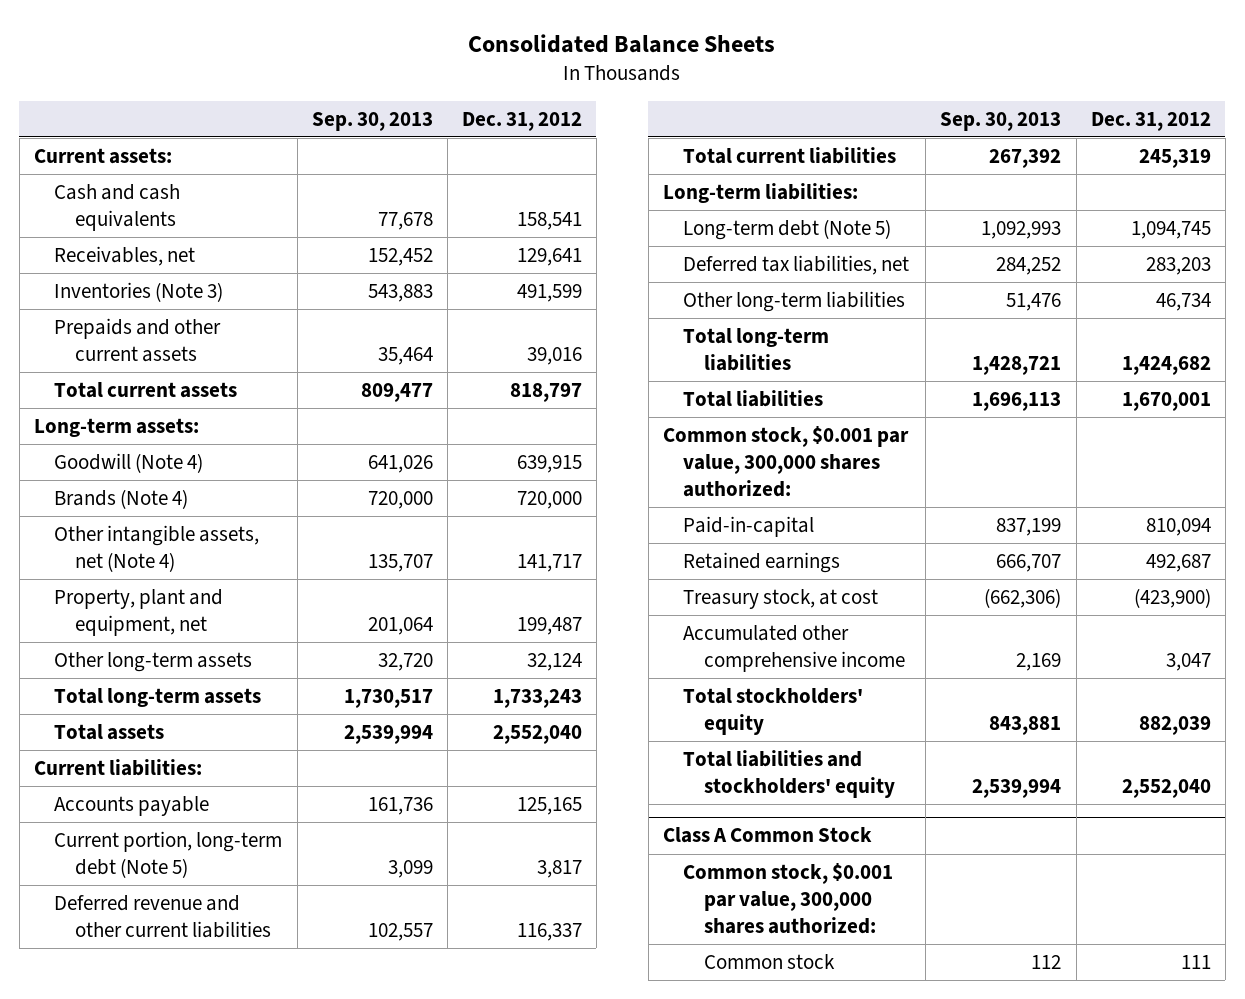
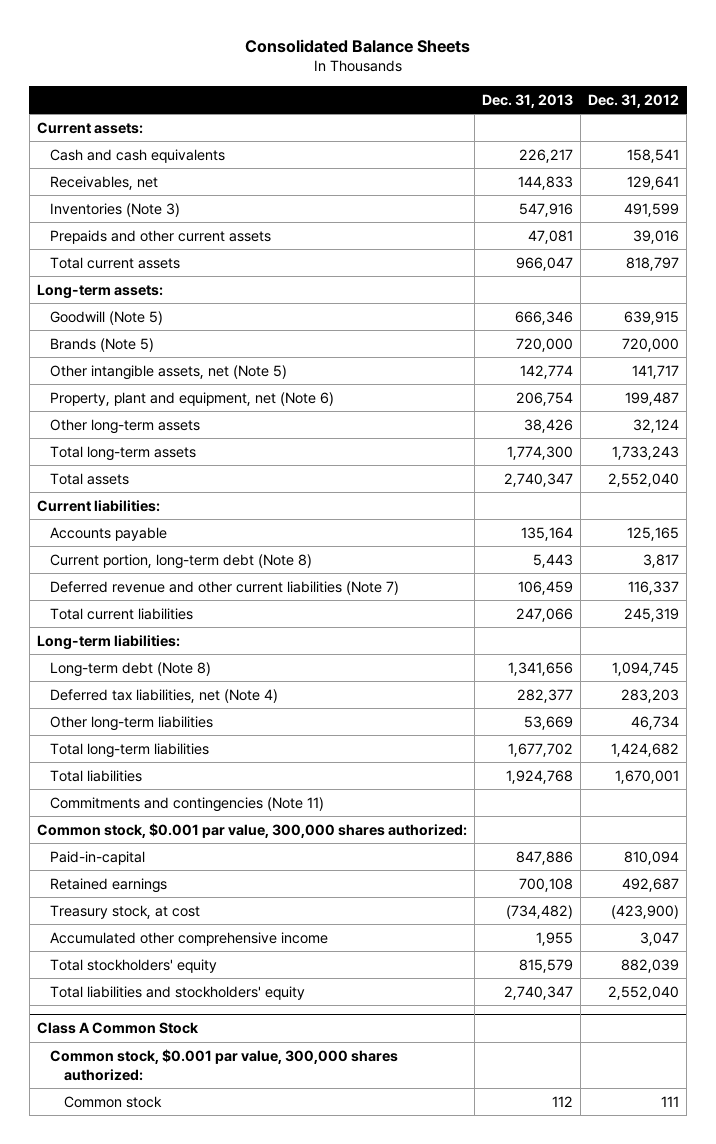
- | Sep. 30, 2013 | Dec. 31, 2012
+ | Dec. 31, 2013 | Dec. 31, 2012
- Goodwill (Note 4) | 641,026 | 639,915
- Brands (Note 4) | 720,000 | 720,000
- Other intangible assets, net (Note 4) | 135,707 | 141,717
- Property, plant and equipment, net | 201,064 | 199,487
+ Goodwill (Note 5) | 666,346 | 639,915
+ Brands (Note 5) | 720,000 | 720,000
+ Other intangible assets, net (Note 5) | 142,774 | 141,717
+ Property, plant and equipment, net (Note 6) | 206,754 | 199,487
- Current portion, long-term debt (Note 5) | 3,099 | 3,817
- Deferred revenue and other current liabilities | 102,557 | 116,337
+ Current portion, long-term debt (Note 8) | 5,443 | 3,817
+ Deferred revenue and other current liabilities (Note 7) | 106,459 | 116,337
- Long-term debt (Note 5) | 1,092,993 | 1,094,745
- Deferred tax liabilities, net | 284,252 | 283,203
+ Long-term debt (Note 8) | 1,341,656 | 1,094,745
+ Deferred tax liabilities, net (Note 4) | 282,377 | 283,203
+ Commitments and contingencies (Note 11)

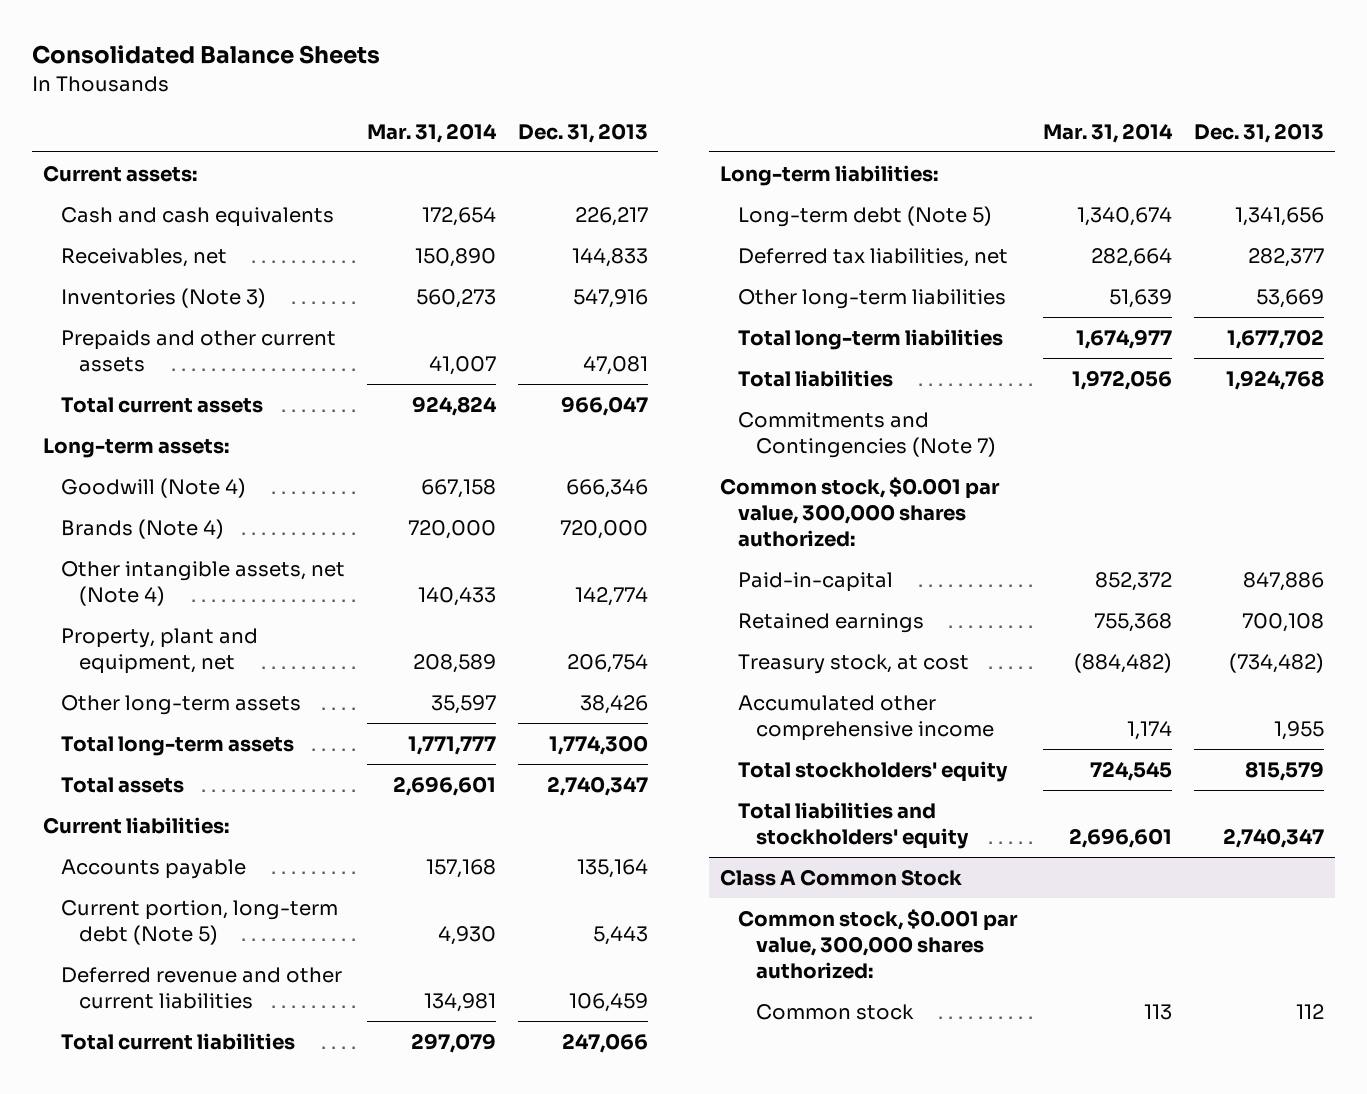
- | Dec. 31, 2013 | Dec. 31, 2012
+ | Mar. 31, 2014 | Dec. 31, 2013
- Goodwill (Note 5) | 666,346 | 639,915
- Brands (Note 5) | 720,000 | 720,000
- Other intangible assets, net (Note 5) | 142,774 | 141,717
- Property, plant and equipment, net (Note 6) | 206,754 | 199,487
+ Goodwill (Note 4) | 667,158 | 666,346
+ Brands (Note 4) | 720,000 | 720,000
+ Other intangible assets, net (Note 4) | 140,433 | 142,774
+ Property, plant and equipment, net | 208,589 | 206,754
- Current portion, long-term debt (Note 8) | 5,443 | 3,817
- Deferred revenue and other current liabilities (Note 7) | 106,459 | 116,337
+ Current portion, long-term debt (Note 5) | 4,930 | 5,443
+ Deferred revenue and other current liabilities | 134,981 | 106,459
- Long-term debt (Note 8) | 1,341,656 | 1,094,745
- Deferred tax liabilities, net (Note 4) | 282,377 | 283,203
+ Long-term debt (Note 5) | 1,340,674 | 1,341,656
+ Deferred tax liabilities, net | 282,664 | 282,377
- Commitments and contingencies (Note 11)
+ Commitments and Contingencies (Note 7)

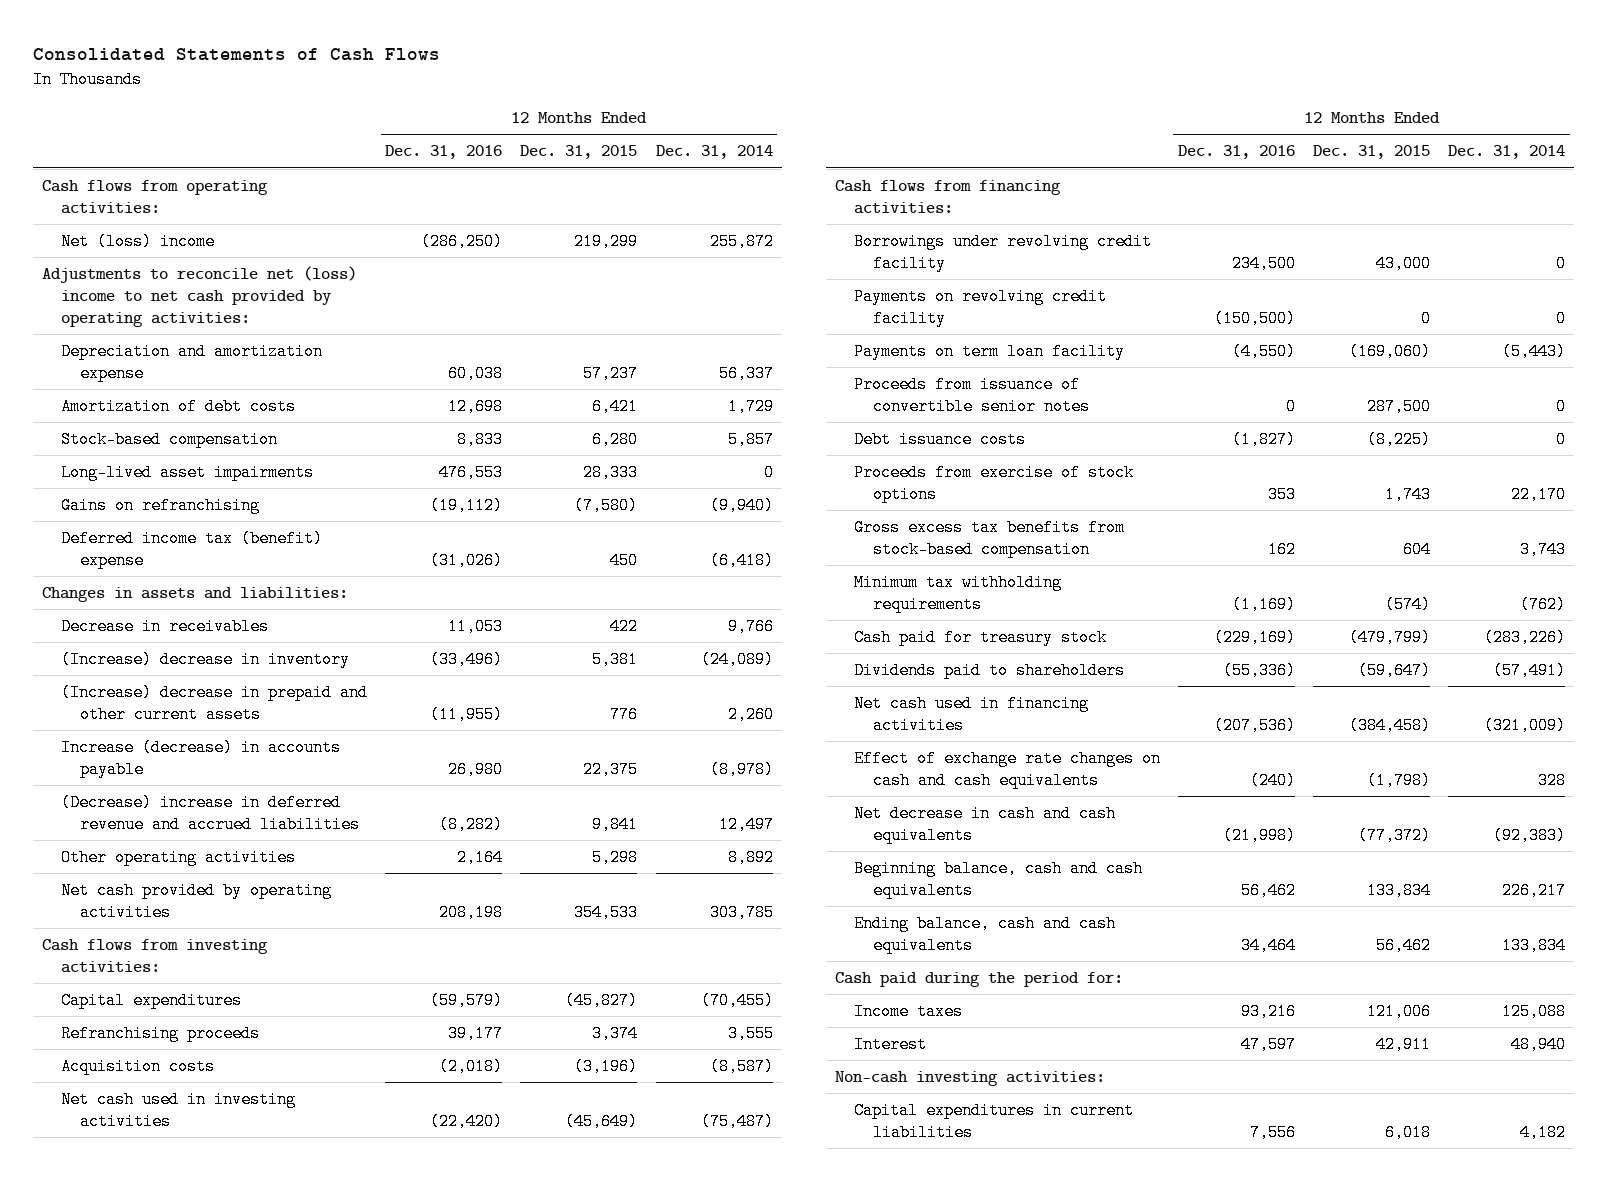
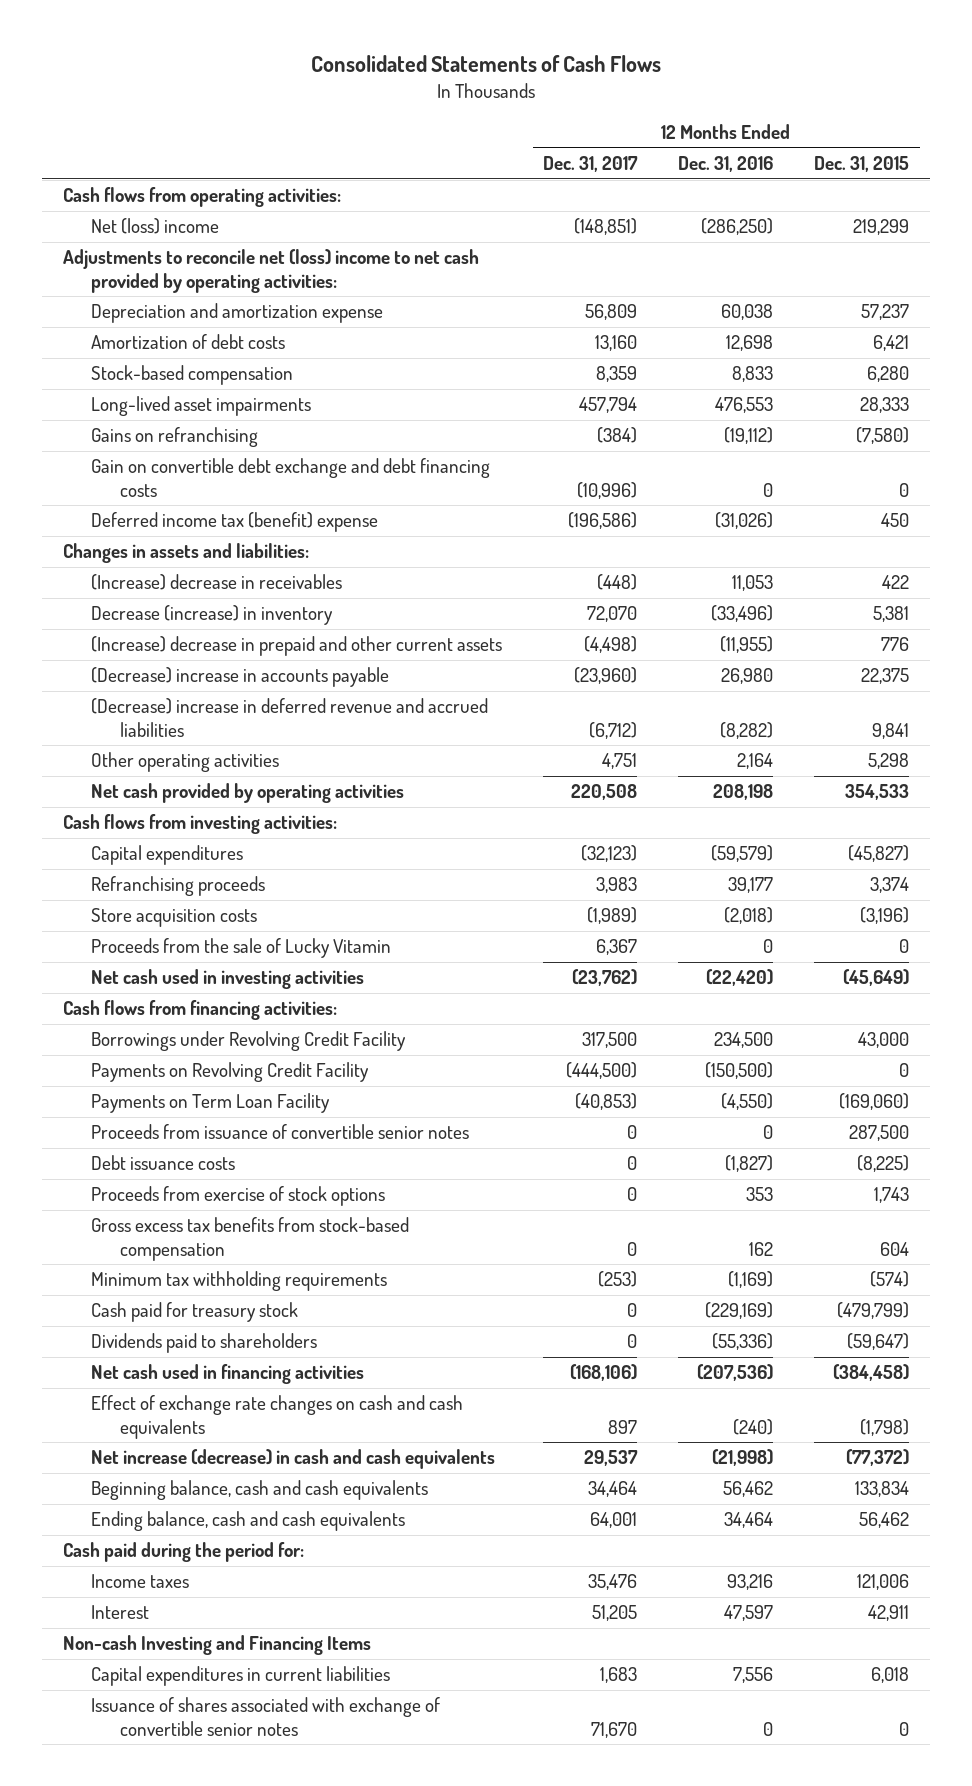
- | 12 Months Ended Dec. 31, 2016 | 12 Months Ended Dec. 31, 2015 | 12 Months Ended Dec. 31, 2014
+ | 12 Months Ended Dec. 31, 2017 | 12 Months Ended Dec. 31, 2016 | 12 Months Ended Dec. 31, 2015
+ Gain on convertible debt exchange and debt financing costs | (10,996) | 0 | 0
- Decrease in receivables | 11,053 | 422 | 9,766
- (Increase) decrease in inventory | (33,496) | 5,381 | (24,089)
+ (Increase) decrease in receivables | (448) | 11,053 | 422
+ Decrease (increase) in inventory | 72,070 | (33,496) | 5,381
- Increase (decrease) in accounts payable | 26,980 | 22,375 | (8,978)
+ (Decrease) increase in accounts payable | (23,960) | 26,980 | 22,375
- Acquisition costs | (2,018) | (3,196) | (8,587)
+ Store acquisition costs | (1,989) | (2,018) | (3,196)
+ Proceeds from the sale of Lucky Vitamin | 6,367 | 0 | 0
- Borrowings under revolving credit facility | 234,500 | 43,000 | 0
- Payments on revolving credit facility | (150,500) | 0 | 0
- Payments on term loan facility | (4,550) | (169,060) | (5,443)
+ Borrowings under Revolving Credit Facility | 317,500 | 234,500 | 43,000
+ Payments on Revolving Credit Facility | (444,500) | (150,500) | 0
+ Payments on Term Loan Facility | (40,853) | (4,550) | (169,060)
- Net decrease in cash and cash equivalents | (21,998) | (77,372) | (92,383)
+ Net increase (decrease) in cash and cash equivalents | 29,537 | (21,998) | (77,372)
- Non-cash investing activities:
+ Non-cash Investing and Financing Items
+ Issuance of shares associated with exchange of convertible senior notes | 71,670 | 0 | 0

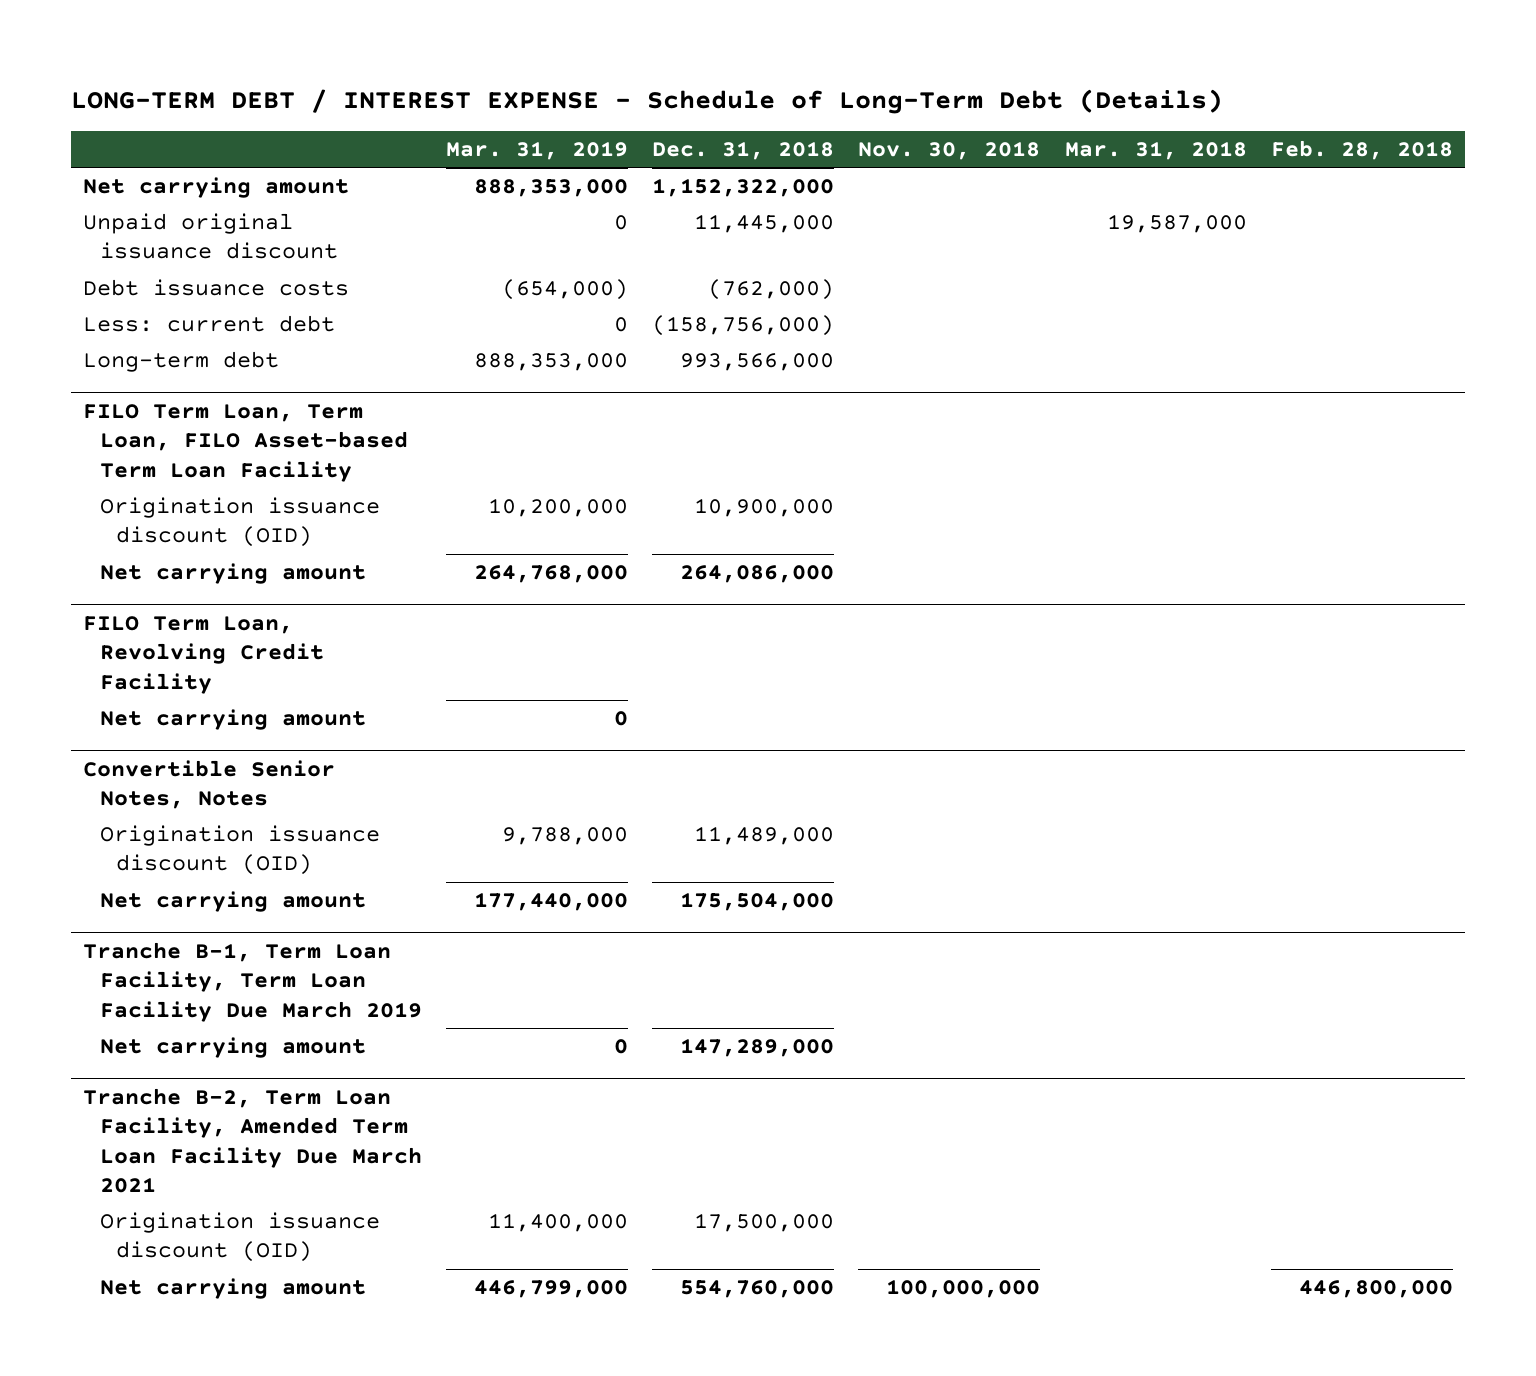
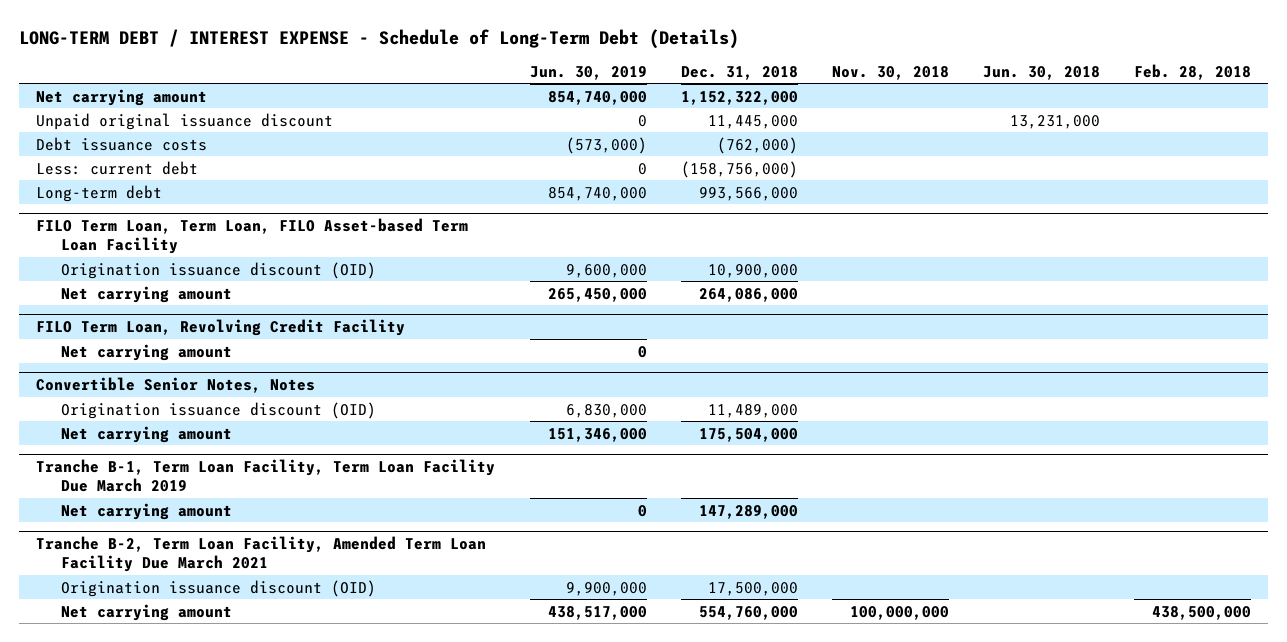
- | Mar. 31, 2019 | Dec. 31, 2018 | Nov. 30, 2018 | Mar. 31, 2018 | Feb. 28, 2018
+ | Jun. 30, 2019 | Dec. 31, 2018 | Nov. 30, 2018 | Jun. 30, 2018 | Feb. 28, 2018
@ Tranche B-2, Term Loan Facility, Amended Term Loan Facility Due March 2021
- Net carrying amount | 446,799,000 | 554,760,000 | 100,000,000 | | 446,800,000
+ Net carrying amount | 438,517,000 | 554,760,000 | 100,000,000 | | 438,500,000

